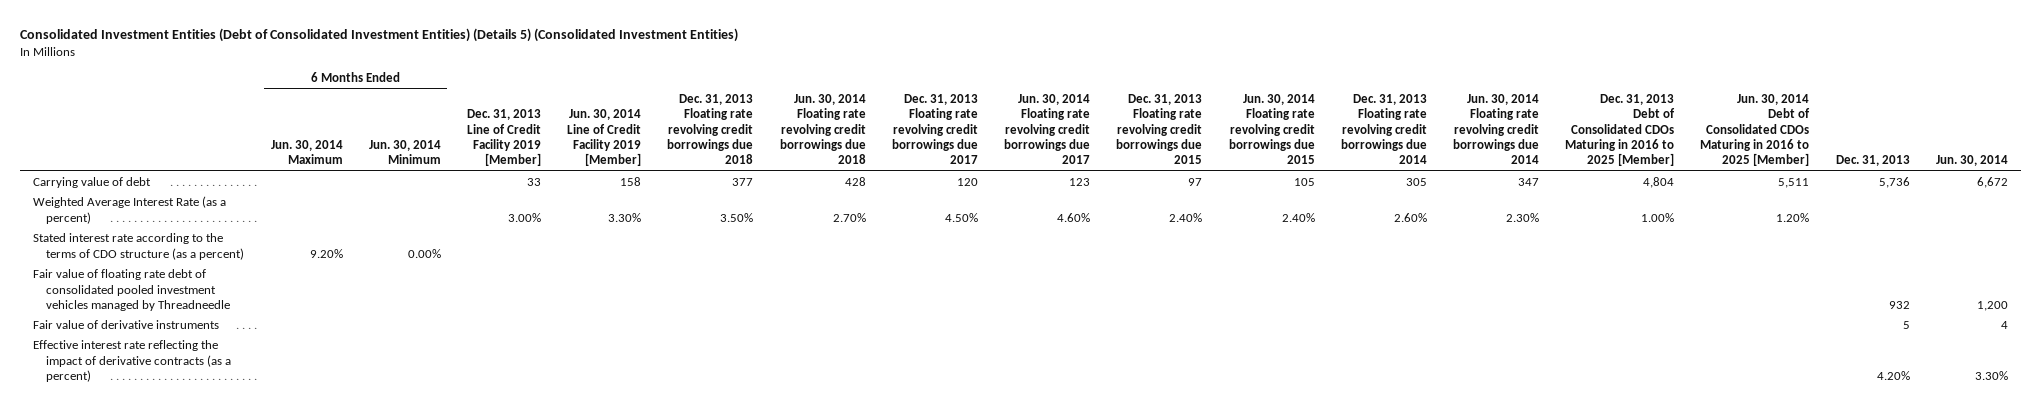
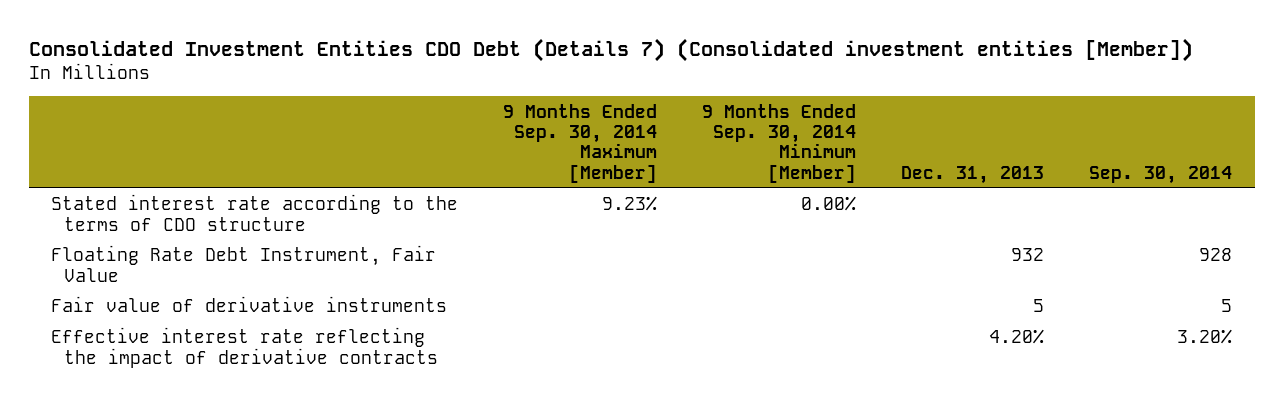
- Consolidated Investment Entities (Debt of Consolidated Investment Entities) (Details 5) (Consolidated Investment Entities)
+ Consolidated Investment Entities CDO Debt (Details 7) (Consolidated investment entities [Member])
- | 6 Months Ended Jun. 30, 2014 Maximum | 6 Months Ended Jun. 30, 2014 Minimum | Dec. 31, 2013 Line of Credit Facility 2019 [Member] | Jun. 30, 2014 Line of Credit Facility 2019 [Member] | Dec. 31, 2013 Floating rate revolving credit borrowings due 2018 | Jun. 30, 2014 Floating rate revolving credit borrowings due 2018 | Dec. 31, 2013 Floating rate revolving credit borrowings due 2017 | Jun. 30, 2014 Floating rate revolving credit borrowings due 2017 | Dec. 31, 2013 Floating rate revolving credit borrowings due 2015 | Jun. 30, 2014 Floating rate revolving credit borrowings due 2015 | Dec. 31, 2013 Floating rate revolving credit borrowings due 2014 | Jun. 30, 2014 Floating rate revolving credit borrowings due 2014 | Dec. 31, 2013 Debt of Consolidated CDOs Maturing in 2016 to 2025 [Member] | Jun. 30, 2014 Debt of Consolidated CDOs Maturing in 2016 to 2025 [Member] | Dec. 31, 2013 | Jun. 30, 2014
+ | 9 Months Ended Sep. 30, 2014 Maximum [Member] | 9 Months Ended Sep. 30, 2014 Minimum [Member] | Dec. 31, 2013 | Sep. 30, 2014
- Carrying value of debt | | | 33 | 158 | 377 | 428 | 120 | 123 | 97 | 105 | 305 | 347 | 4,804 | 5,511 | 5,736 | 6,672
- Weighted Average Interest Rate (as a percent) | | | 3.00% | 3.30% | 3.50% | 2.70% | 4.50% | 4.60% | 2.40% | 2.40% | 2.60% | 2.30% | 1.00% | 1.20% | |
- Stated interest rate according to the terms of CDO structure (as a percent) | 9.20% | 0.00% | | | | | | | | | | | | | |
- Fair value of floating rate debt of consolidated pooled investment vehicles managed by Threadneedle | | | | | | | | | | | | | | | 932 | 1,200
+ Stated interest rate according to the terms of CDO structure | 9.23% | 0.00% | |
+ Floating Rate Debt Instrument, Fair Value | | | 932 | 928
- Effective interest rate reflecting the impact of derivative contracts (as a percent) | | | | | | | | | | | | | | | 4.20% | 3.30%
+ Effective interest rate reflecting the impact of derivative contracts | | | 4.20% | 3.20%

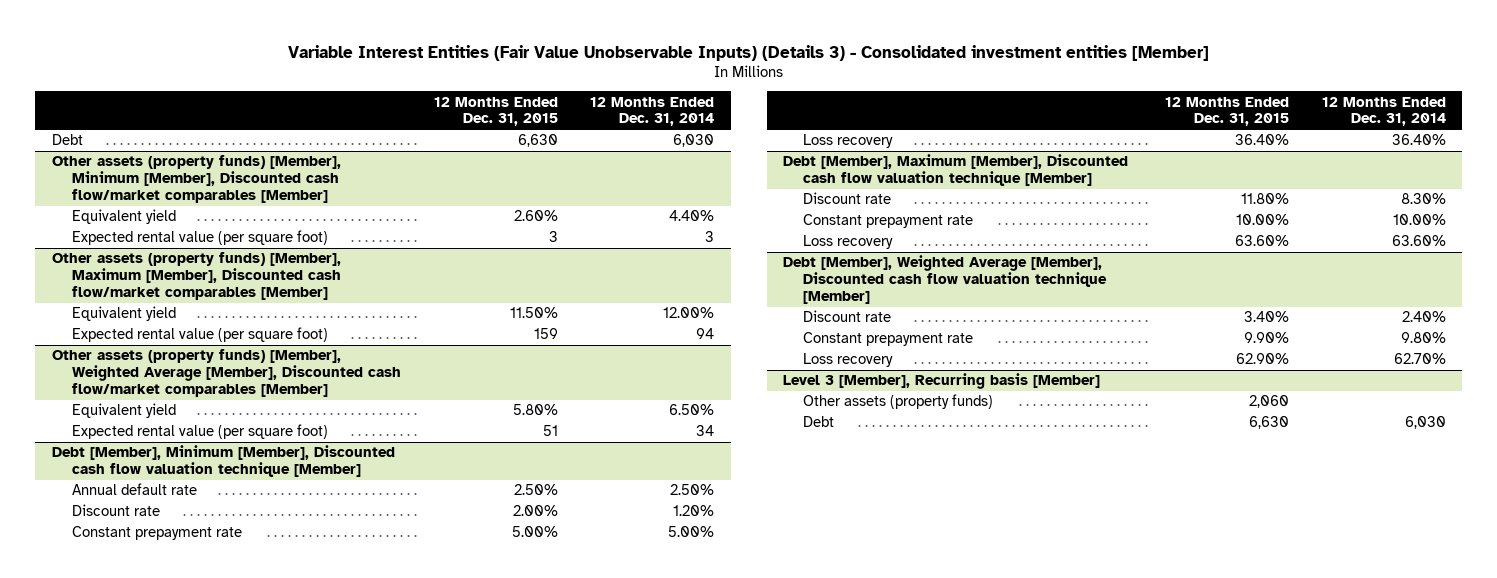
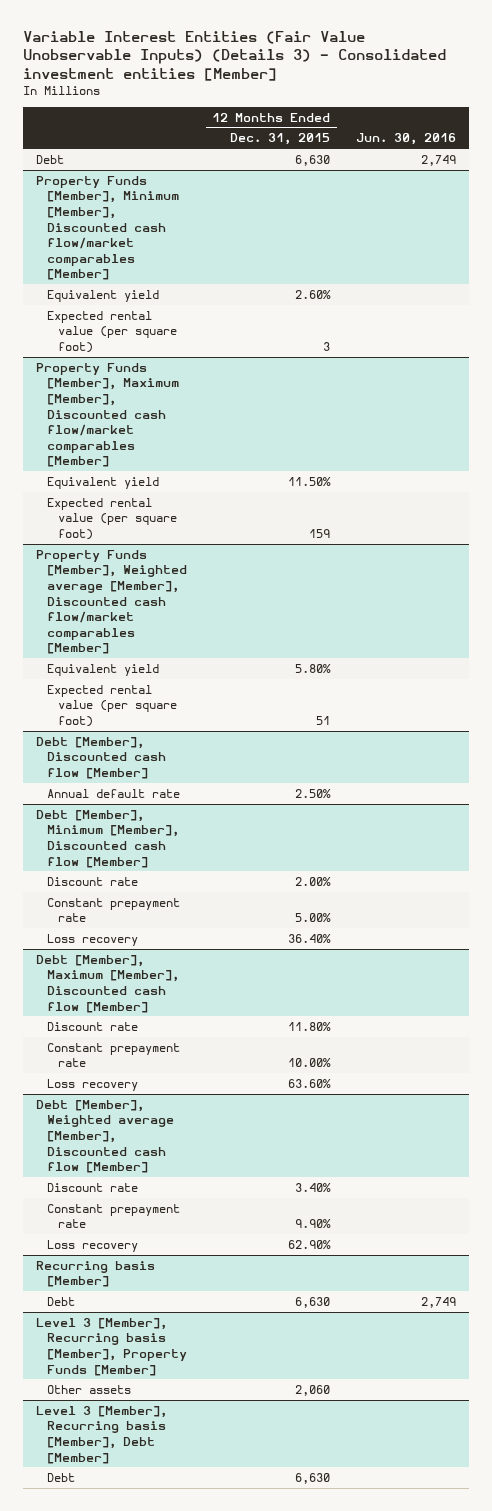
- | 12 Months Ended Dec. 31, 2015 | 12 Months Ended Dec. 31, 2014
+ | 12 Months Ended Dec. 31, 2015 | Jun. 30, 2016
- Other assets (property funds) [Member], Minimum [Member], Discounted cash flow/market comparables [Member]
+ Property Funds [Member], Minimum [Member], Discounted cash flow/market comparables [Member]
- Other assets (property funds) [Member], Maximum [Member], Discounted cash flow/market comparables [Member]
+ Property Funds [Member], Maximum [Member], Discounted cash flow/market comparables [Member]
- Other assets (property funds) [Member], Weighted Average [Member], Discounted cash flow/market comparables [Member]
+ Property Funds [Member], Weighted average [Member], Discounted cash flow/market comparables [Member]
- Debt [Member], Minimum [Member], Discounted cash flow valuation technique [Member]
+ Debt [Member], Discounted cash flow [Member]
+ Debt [Member], Minimum [Member], Discounted cash flow [Member]
- Debt [Member], Maximum [Member], Discounted cash flow valuation technique [Member]
+ Debt [Member], Maximum [Member], Discounted cash flow [Member]
- Debt [Member], Weighted Average [Member], Discounted cash flow valuation technique [Member]
+ Debt [Member], Weighted average [Member], Discounted cash flow [Member]
- Level 3 [Member], Recurring basis [Member]
- Other assets (property funds) | 2,060 |
+ Recurring basis [Member]
+ Level 3 [Member], Recurring basis [Member], Property Funds [Member]
+ Other assets | 2,060 |
+ Level 3 [Member], Recurring basis [Member], Debt [Member]
+ Debt | 6,630 |

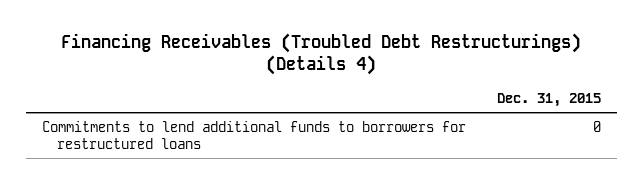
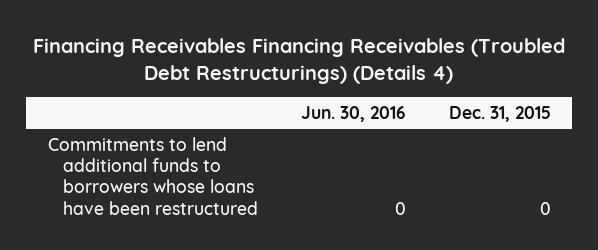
- Financing Receivables (Troubled Debt Restructurings) (Details 4)
+ Financing Receivables Financing Receivables (Troubled Debt Restructurings) (Details 4)
- | Dec. 31, 2015
+ | Jun. 30, 2016 | Dec. 31, 2015
- Commitments to lend additional funds to borrowers for restructured loans | 0
+ Commitments to lend additional funds to borrowers whose loans have been restructured | 0 | 0

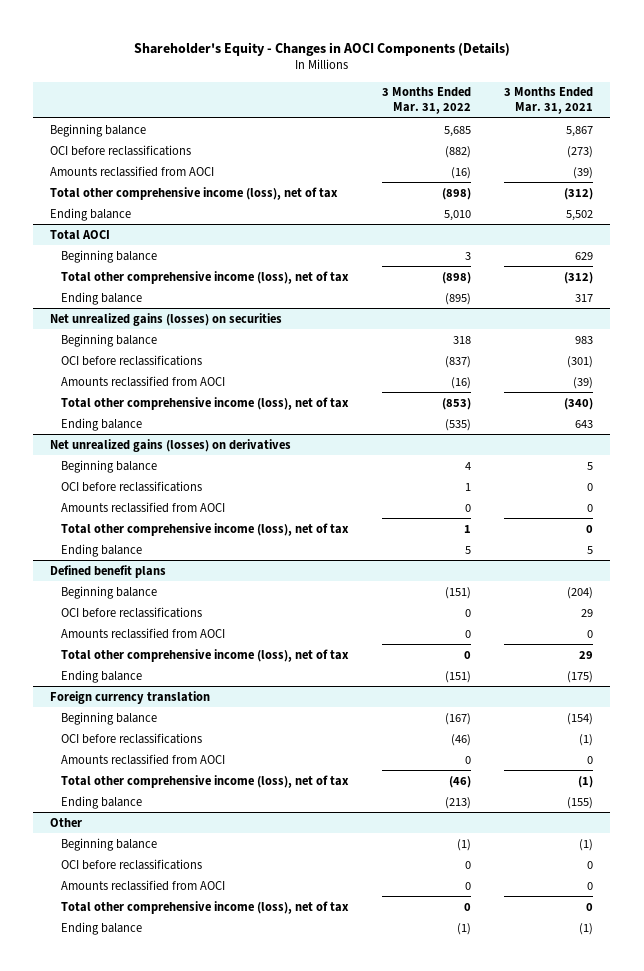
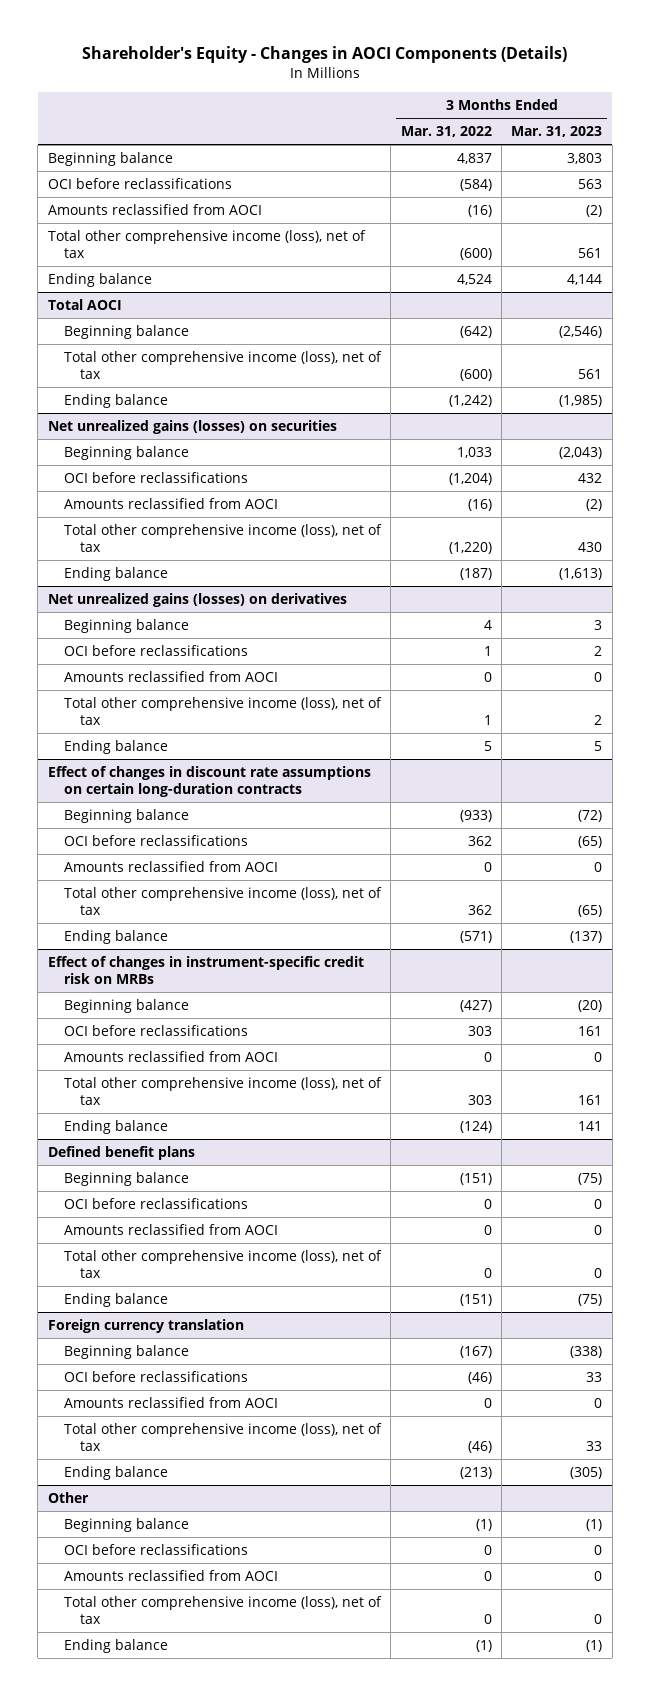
- | 3 Months Ended Mar. 31, 2022 | 3 Months Ended Mar. 31, 2021
+ | 3 Months Ended Mar. 31, 2022 | 3 Months Ended Mar. 31, 2023
- Beginning balance | 5,685 | 5,867
- OCI before reclassifications | (882) | (273)
+ Beginning balance | 4,837 | 3,803
+ OCI before reclassifications | (584) | 563
- Total other comprehensive income (loss), net of tax | (898) | (312)
- Ending balance | 5,010 | 5,502
+ Total other comprehensive income (loss), net of tax | (600) | 561
+ Ending balance | 4,524 | 4,144
@ Total AOCI
- Beginning balance | 3 | 629
- Total other comprehensive income (loss), net of tax | (898) | (312)
- Ending balance | (895) | 317
+ Beginning balance | (642) | (2,546)
+ Total other comprehensive income (loss), net of tax | (600) | 561
+ Ending balance | (1,242) | (1,985)
@ Net unrealized gains (losses) on securities
- Beginning balance | 318 | 983
- OCI before reclassifications | (837) | (301)
+ Beginning balance | 1,033 | (2,043)
+ OCI before reclassifications | (1,204) | 432
- Total other comprehensive income (loss), net of tax | (853) | (340)
- Ending balance | (535) | 643
+ Total other comprehensive income (loss), net of tax | (1,220) | 430
+ Ending balance | (187) | (1,613)
+ Effect of changes in discount rate assumptions on certain long-duration contracts
+ Beginning balance | (933) | (72)
+ OCI before reclassifications | 362 | (65)
+ Amounts reclassified from AOCI | 0 | 0
+ Total other comprehensive income (loss), net of tax | 362 | (65)
+ Ending balance | (571) | (137)
+ Effect of changes in instrument-specific credit risk on MRBs
+ Beginning balance | (427) | (20)
+ OCI before reclassifications | 303 | 161
+ Amounts reclassified from AOCI | 0 | 0
+ Total other comprehensive income (loss), net of tax | 303 | 161
+ Ending balance | (124) | 141

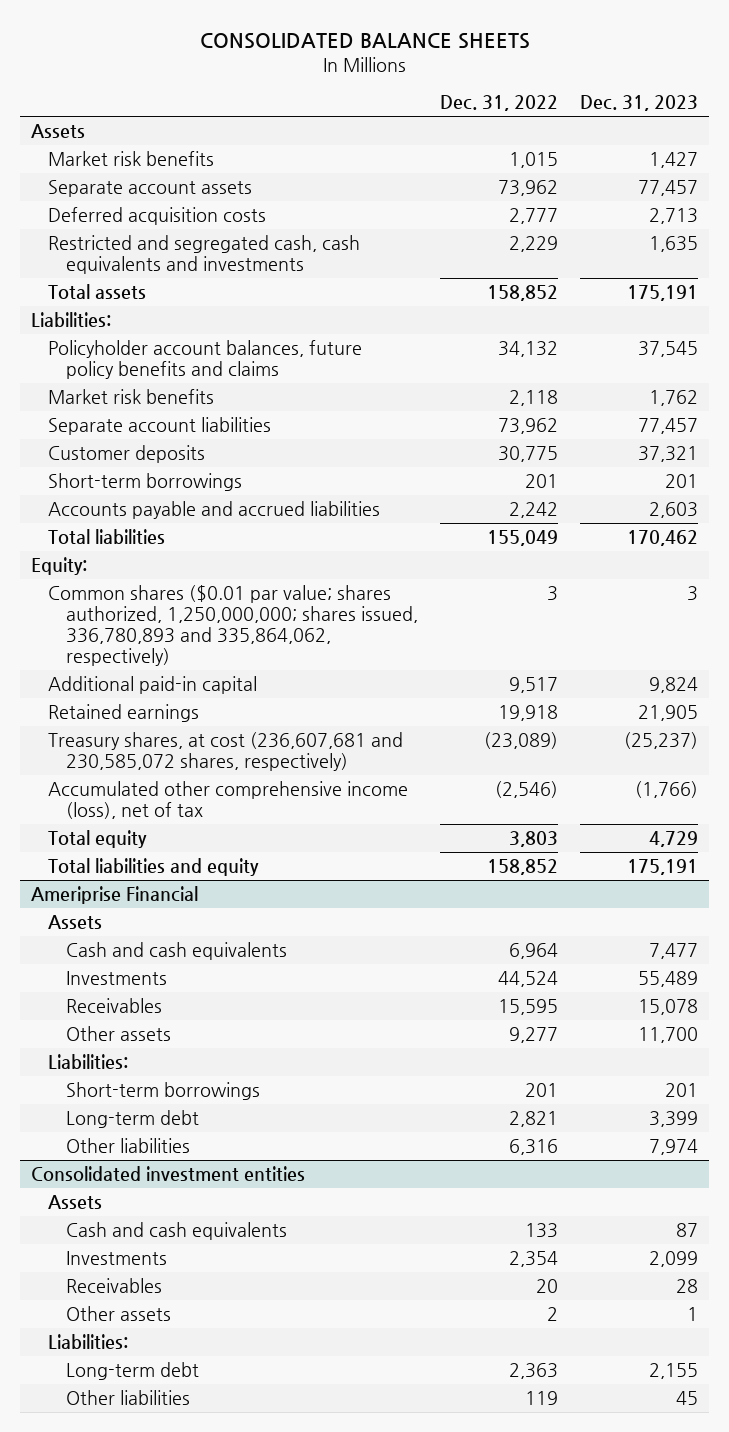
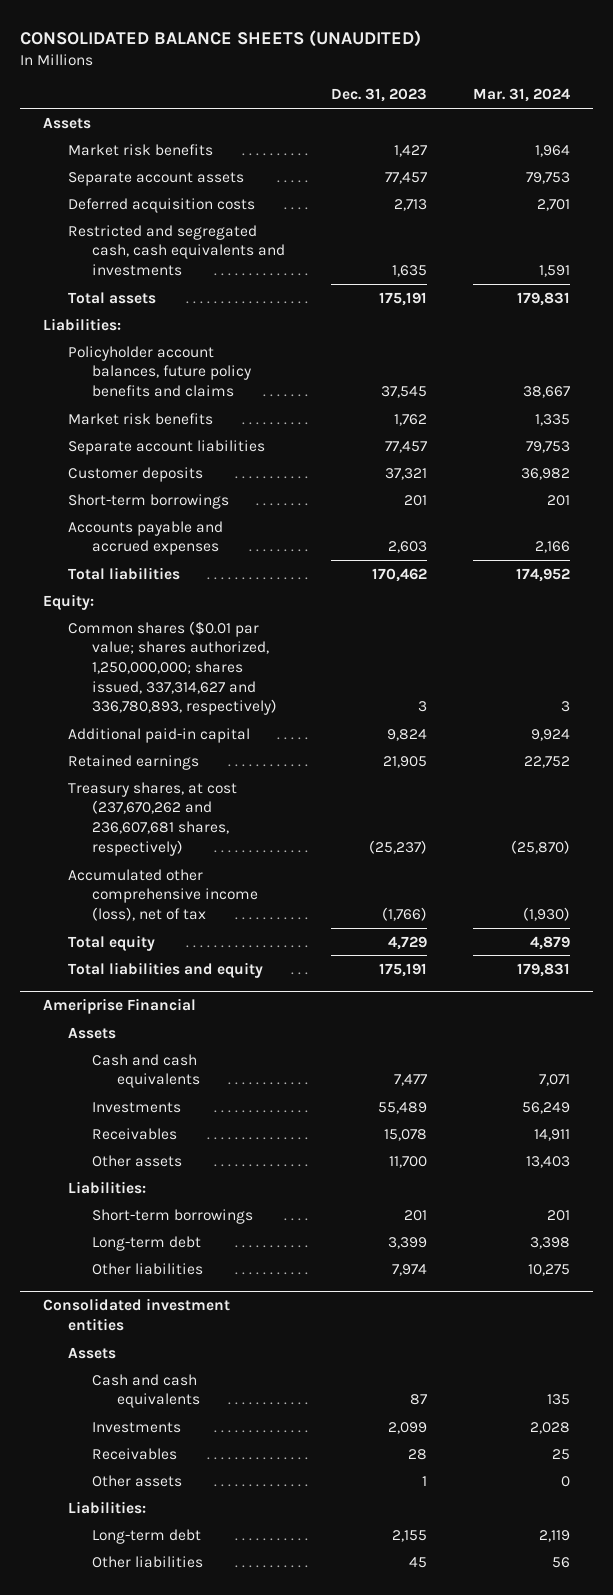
- CONSOLIDATED BALANCE SHEETS
+ CONSOLIDATED BALANCE SHEETS (UNAUDITED)
- | Dec. 31, 2022 | Dec. 31, 2023
+ | Dec. 31, 2023 | Mar. 31, 2024
- Accounts payable and accrued liabilities | 2,242 | 2,603
+ Accounts payable and accrued expenses | 2,603 | 2,166
- Common shares ($0.01 par value; shares authorized, 1,250,000,000; shares issued, 336,780,893 and 335,864,062, respectively) | 3 | 3
+ Common shares ($0.01 par value; shares authorized, 1,250,000,000; shares issued, 337,314,627 and 336,780,893, respectively) | 3 | 3
- Treasury shares, at cost (236,607,681 and 230,585,072 shares, respectively) | (23,089) | (25,237)
+ Treasury shares, at cost (237,670,262 and 236,607,681 shares, respectively) | (25,237) | (25,870)

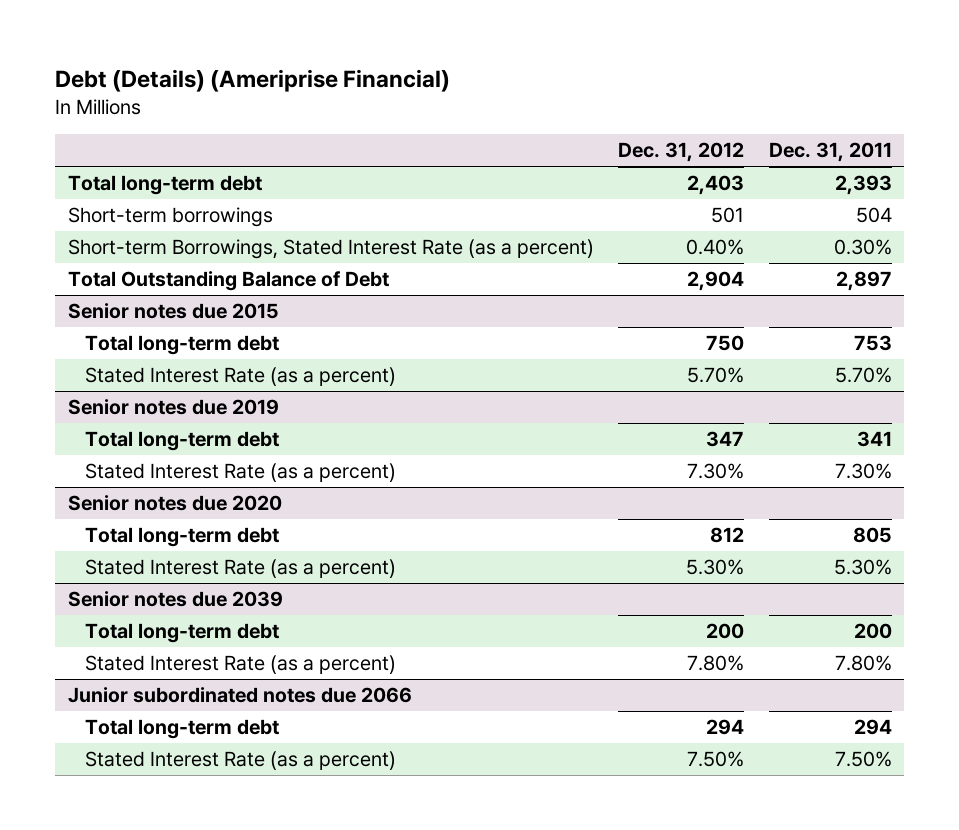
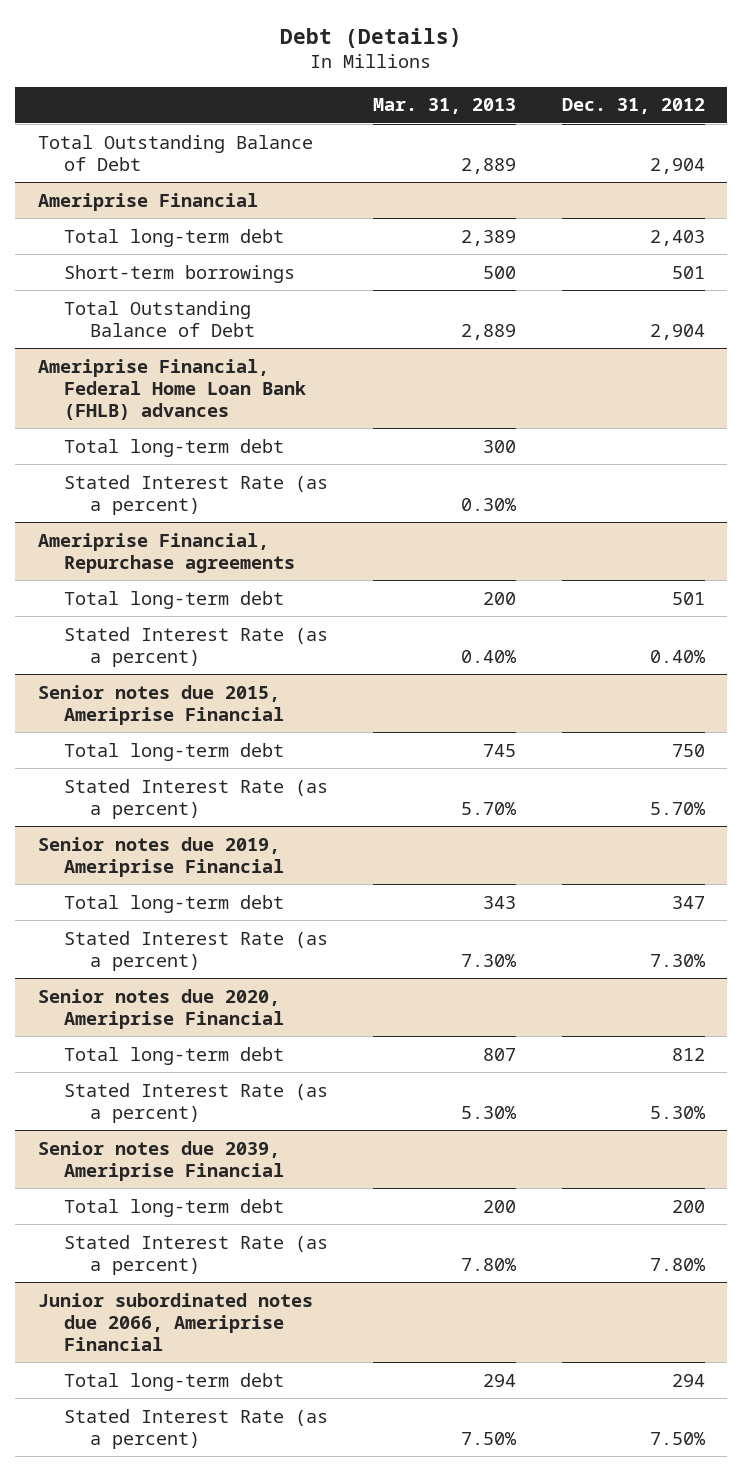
- Debt (Details) (Ameriprise Financial)
+ Debt (Details)
- | Dec. 31, 2012 | Dec. 31, 2011
+ | Mar. 31, 2013 | Dec. 31, 2012
+ Total Outstanding Balance of Debt | 2,889 | 2,904
+ Ameriprise Financial
- Short-term Borrowings, Stated Interest Rate (as a percent) | 0.40% | 0.30%
- Senior notes due 2015
+ Ameriprise Financial, Federal Home Loan Bank (FHLB) advances
+ Total long-term debt | 300 |
+ Stated Interest Rate (as a percent) | 0.30% |
+ Ameriprise Financial, Repurchase agreements
+ Total long-term debt | 200 | 501
+ Stated Interest Rate (as a percent) | 0.40% | 0.40%
+ Senior notes due 2015, Ameriprise Financial
- Senior notes due 2019
+ Senior notes due 2019, Ameriprise Financial
- Senior notes due 2020
+ Senior notes due 2020, Ameriprise Financial
- Senior notes due 2039
+ Senior notes due 2039, Ameriprise Financial
- Junior subordinated notes due 2066
+ Junior subordinated notes due 2066, Ameriprise Financial

